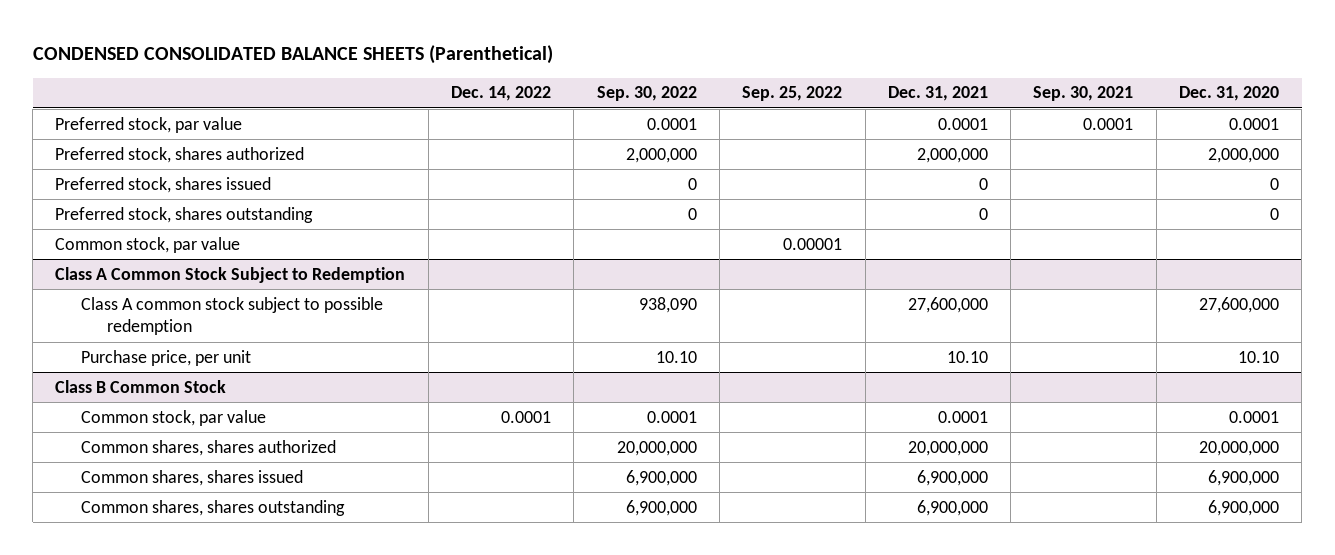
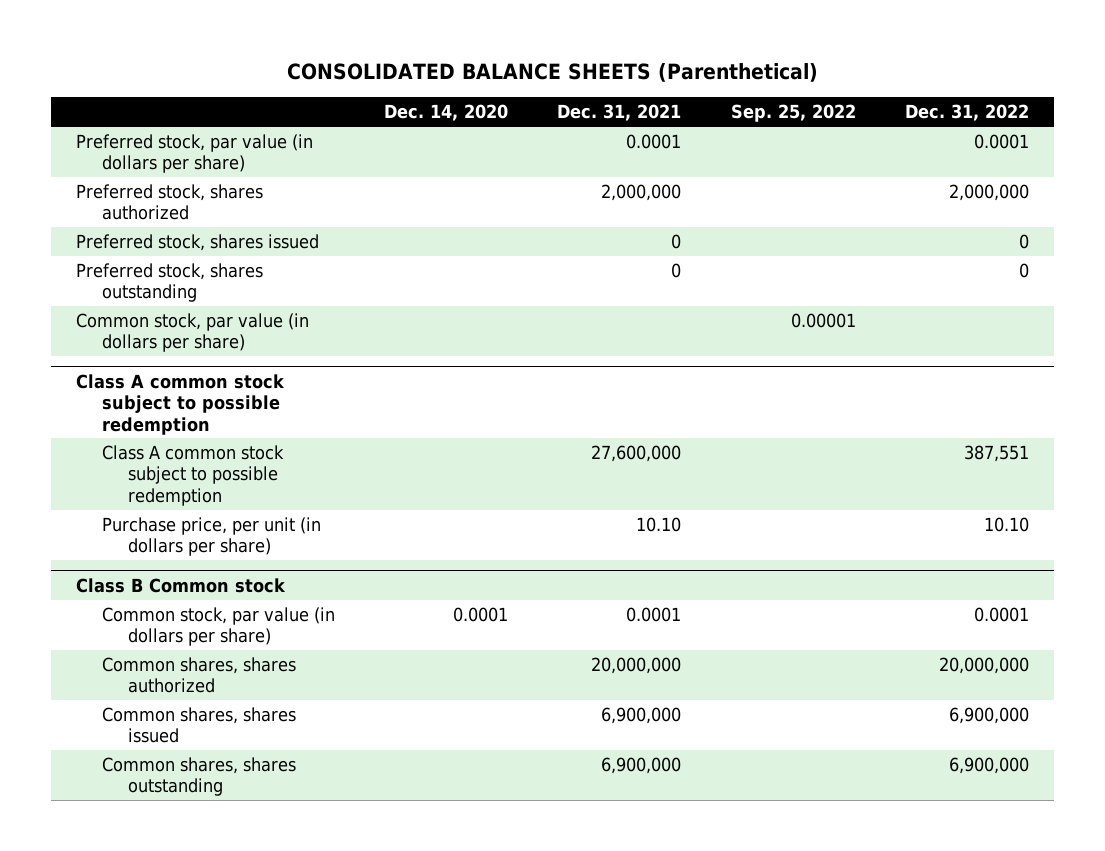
- CONDENSED CONSOLIDATED BALANCE SHEETS (Parenthetical)
+ CONSOLIDATED BALANCE SHEETS (Parenthetical)
- | Dec. 14, 2022 | Sep. 30, 2022 | Sep. 25, 2022 | Dec. 31, 2021 | Sep. 30, 2021 | Dec. 31, 2020
+ | Dec. 14, 2020 | Dec. 31, 2021 | Sep. 25, 2022 | Dec. 31, 2022
- Preferred stock, par value | | 0.0001 | | 0.0001 | 0.0001 | 0.0001
+ Preferred stock, par value (in dollars per share) | | 0.0001 | | 0.0001
- Common stock, par value | | | 0.00001 | | |
- Class A Common Stock Subject to Redemption
+ Common stock, par value (in dollars per share) | | | 0.00001 |
+ Class A common stock subject to possible redemption
- Purchase price, per unit | | 10.10 | | 10.10 | | 10.10
- Class B Common Stock
- Common stock, par value | 0.0001 | 0.0001 | | 0.0001 | | 0.0001
+ Purchase price, per unit (in dollars per share) | | 10.10 | | 10.10
+ Class B Common stock
+ Common stock, par value (in dollars per share) | 0.0001 | 0.0001 | | 0.0001

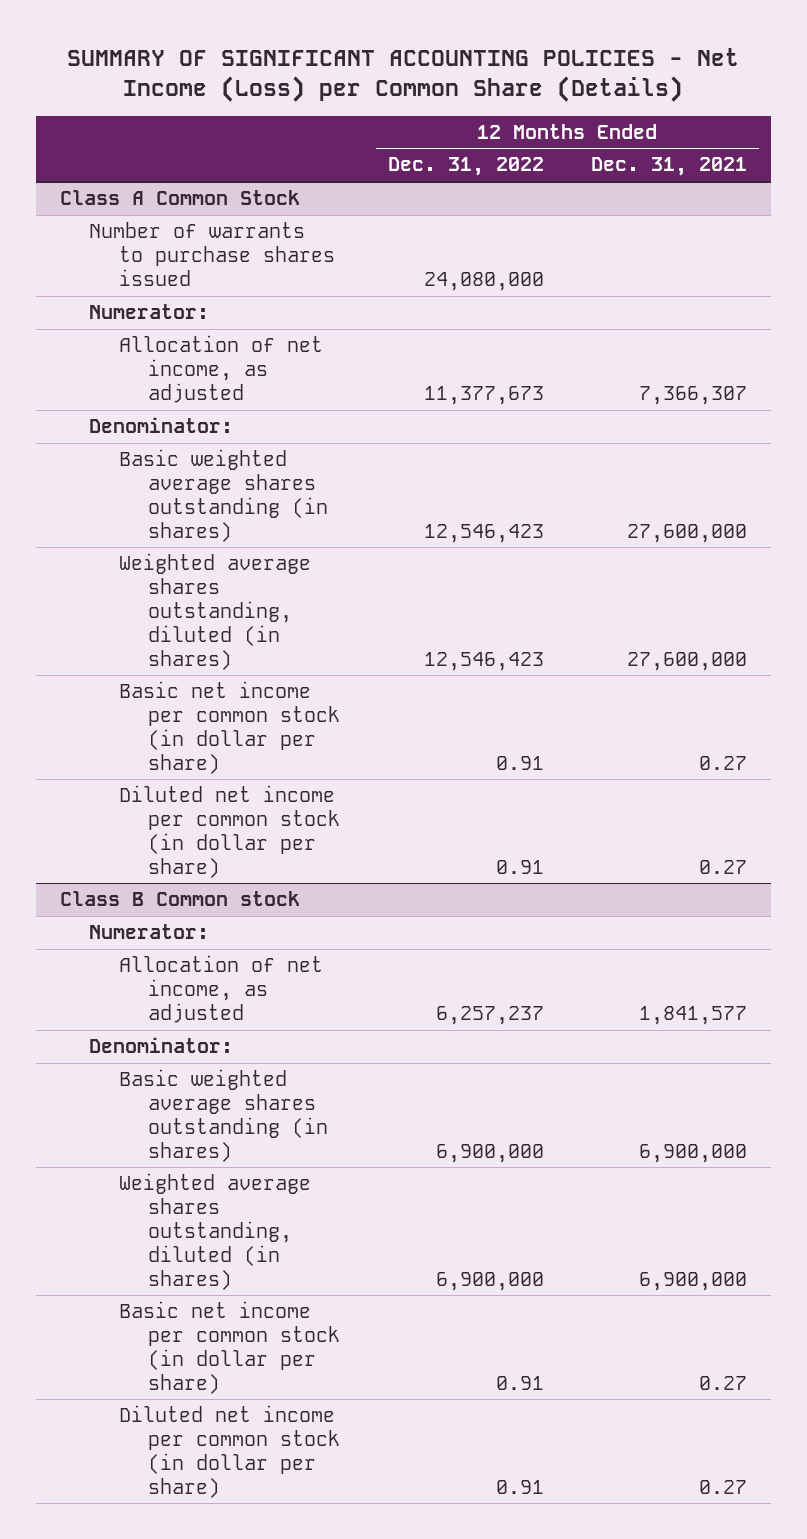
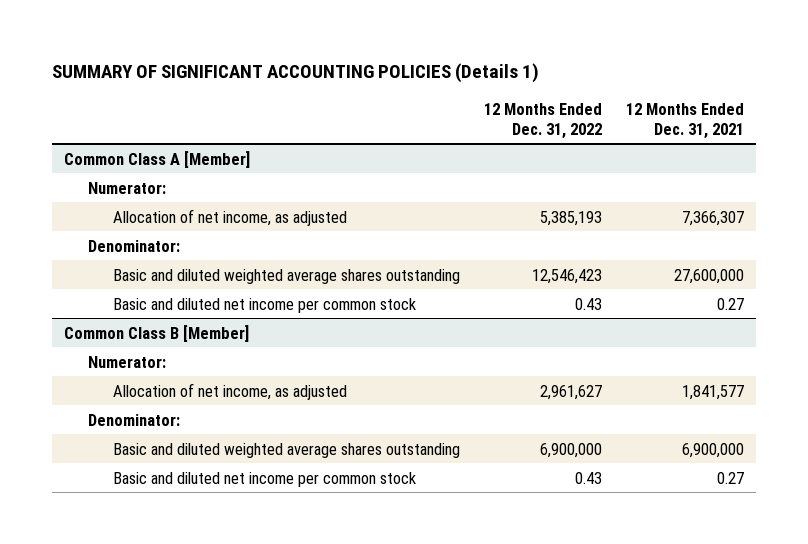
- SUMMARY OF SIGNIFICANT ACCOUNTING POLICIES - Net Income (Loss) per Common Share (Details)
+ SUMMARY OF SIGNIFICANT ACCOUNTING POLICIES (Details 1)
- Class A Common Stock
- Number of warrants to purchase shares issued | 24,080,000 |
+ Common Class A [Member]
- Allocation of net income, as adjusted | 11,377,673 | 7,366,307
+ Allocation of net income, as adjusted | 5,385,193 | 7,366,307
- Basic weighted average shares outstanding (in shares) | 12,546,423 | 27,600,000
- Weighted average shares outstanding, diluted (in shares) | 12,546,423 | 27,600,000
- Basic net income per common stock (in dollar per share) | 0.91 | 0.27
- Diluted net income per common stock (in dollar per share) | 0.91 | 0.27
- Class B Common stock
+ Basic and diluted weighted average shares outstanding | 12,546,423 | 27,600,000
+ Basic and diluted net income per common stock | 0.43 | 0.27
+ Common Class B [Member]
- Allocation of net income, as adjusted | 6,257,237 | 1,841,577
+ Allocation of net income, as adjusted | 2,961,627 | 1,841,577
- Basic weighted average shares outstanding (in shares) | 6,900,000 | 6,900,000
- Weighted average shares outstanding, diluted (in shares) | 6,900,000 | 6,900,000
- Basic net income per common stock (in dollar per share) | 0.91 | 0.27
- Diluted net income per common stock (in dollar per share) | 0.91 | 0.27
+ Basic and diluted weighted average shares outstanding | 6,900,000 | 6,900,000
+ Basic and diluted net income per common stock | 0.43 | 0.27

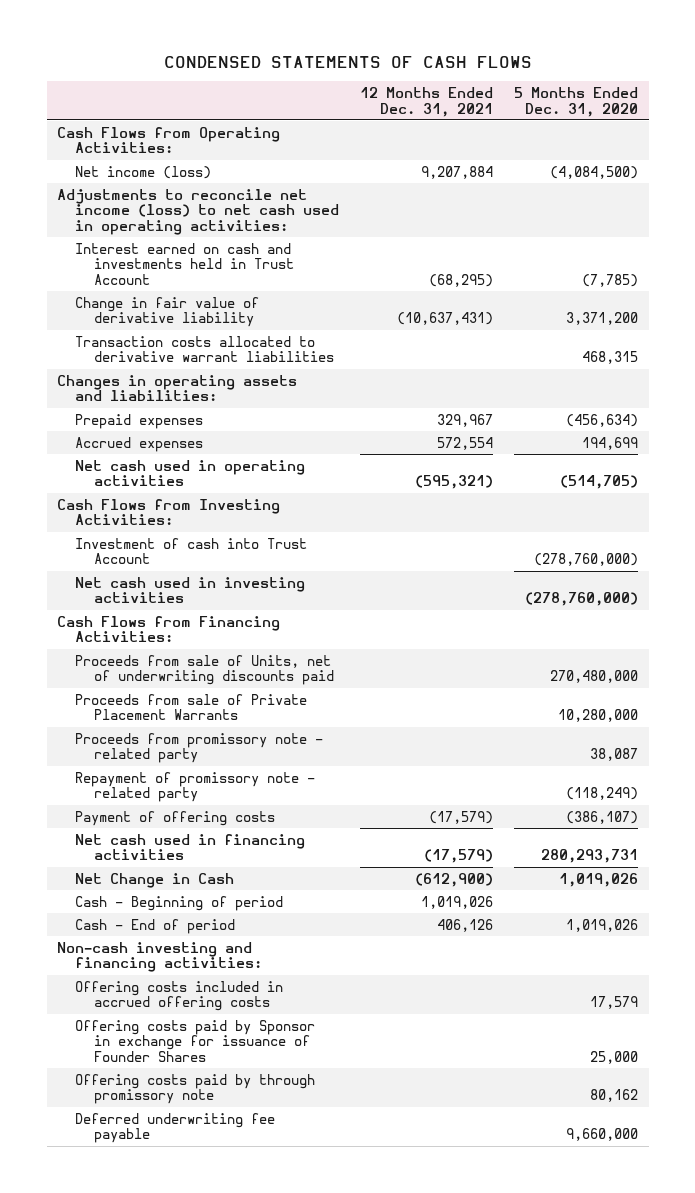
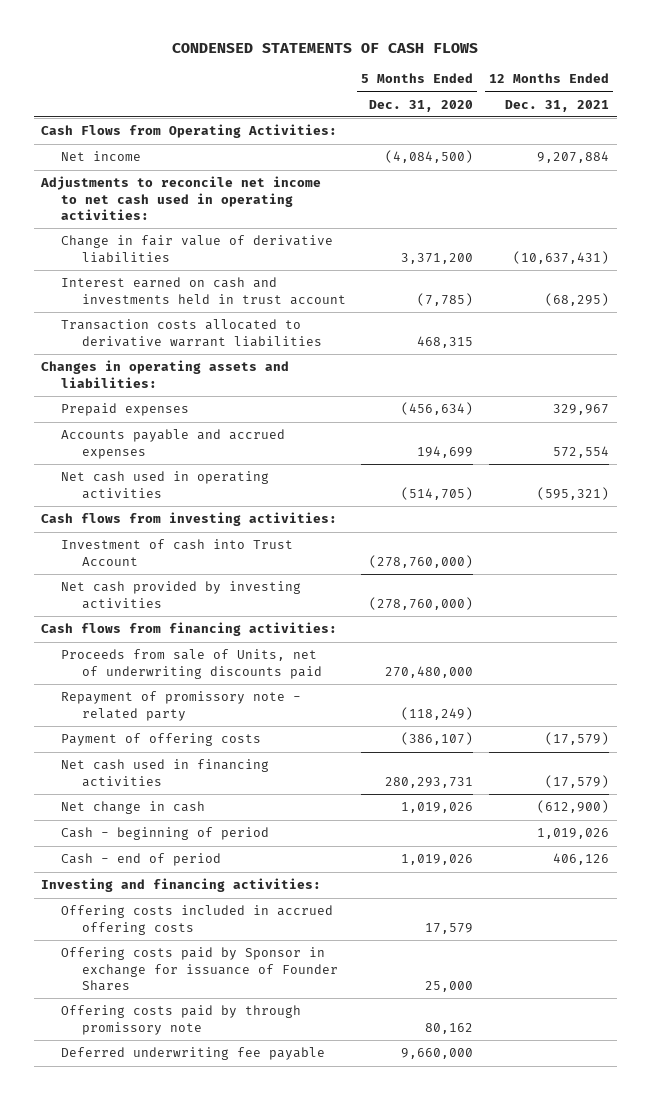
- | 12 Months Ended Dec. 31, 2021 | 5 Months Ended Dec. 31, 2020
+ | 5 Months Ended Dec. 31, 2020 | 12 Months Ended Dec. 31, 2021
- Net income (loss) | 9,207,884 | (4,084,500)
- Adjustments to reconcile net income (loss) to net cash used in operating activities:
- Interest earned on cash and investments held in Trust Account | (68,295) | (7,785)
- Change in fair value of derivative liability | (10,637,431) | 3,371,200
+ Net income | (4,084,500) | 9,207,884
+ Adjustments to reconcile net income to net cash used in operating activities:
+ Change in fair value of derivative liabilities | 3,371,200 | (10,637,431)
+ Interest earned on cash and investments held in trust account | (7,785) | (68,295)
- Accrued expenses | 572,554 | 194,699
+ Accounts payable and accrued expenses | 194,699 | 572,554
- Cash Flows from Investing Activities:
+ Cash flows from investing activities:
- Net cash used in investing activities | | (278,760,000)
- Cash Flows from Financing Activities:
+ Net cash provided by investing activities | (278,760,000) |
+ Cash flows from financing activities:
- Proceeds from sale of Private Placement Warrants | | 10,280,000
- Proceeds from promissory note - related party | | 38,087
- Net Change in Cash | (612,900) | 1,019,026
- Cash - Beginning of period | 1,019,026 |
- Cash - End of period | 406,126 | 1,019,026
- Non-cash investing and financing activities:
+ Net change in cash | 1,019,026 | (612,900)
+ Cash - beginning of period | | 1,019,026
+ Cash - end of period | 1,019,026 | 406,126
+ Investing and financing activities:

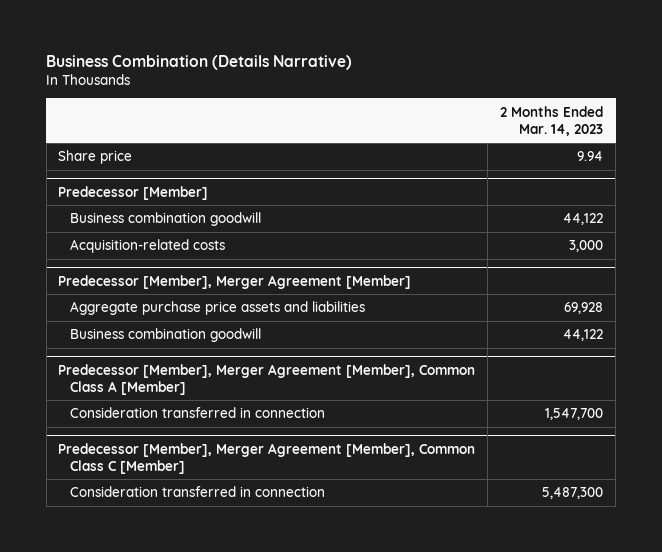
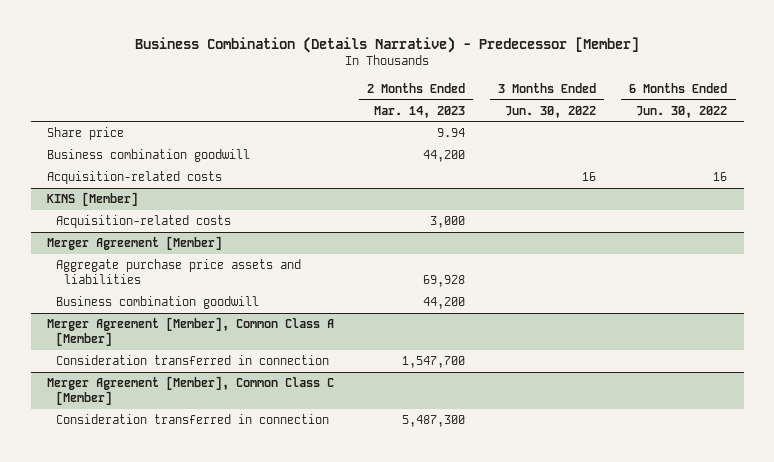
- Business Combination (Details Narrative)
+ Business Combination (Details Narrative) - Predecessor [Member]
- | 2 Months Ended Mar. 14, 2023
+ | 2 Months Ended Mar. 14, 2023 | 3 Months Ended Jun. 30, 2022 | 6 Months Ended Jun. 30, 2022
- Predecessor [Member]
- Business combination goodwill | 44,122
+ Business combination goodwill | 44,200 | |
+ Acquisition-related costs | | 16 | 16
+ KINS [Member]
- Predecessor [Member], Merger Agreement [Member]
+ Merger Agreement [Member]
- Business combination goodwill | 44,122
- Predecessor [Member], Merger Agreement [Member], Common Class A [Member]
+ Business combination goodwill | 44,200 | |
+ Merger Agreement [Member], Common Class A [Member]
- Predecessor [Member], Merger Agreement [Member], Common Class C [Member]
+ Merger Agreement [Member], Common Class C [Member]

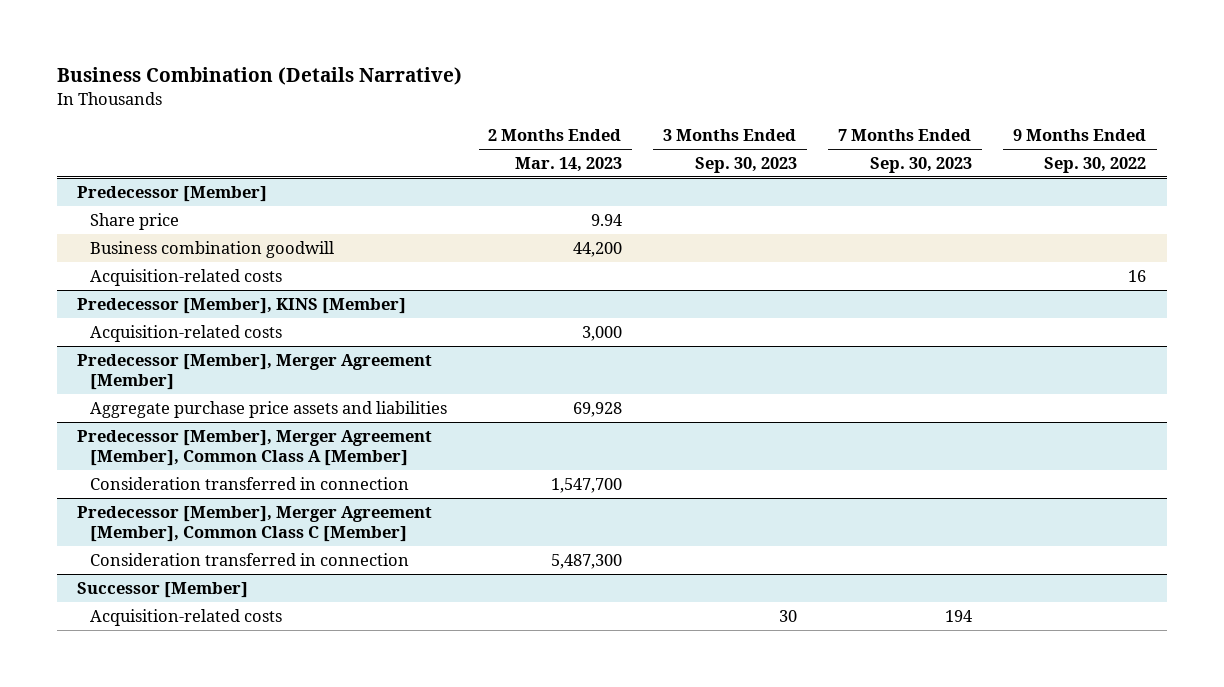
- Business Combination (Details Narrative) - Predecessor [Member]
+ Business Combination (Details Narrative)
- | 2 Months Ended Mar. 14, 2023 | 3 Months Ended Jun. 30, 2022 | 6 Months Ended Jun. 30, 2022
+ | 2 Months Ended Mar. 14, 2023 | 3 Months Ended Sep. 30, 2023 | 7 Months Ended Sep. 30, 2023 | 9 Months Ended Sep. 30, 2022
+ Predecessor [Member]
- KINS [Member]
+ Predecessor [Member], KINS [Member]
- Merger Agreement [Member]
+ Predecessor [Member], Merger Agreement [Member]
- Business combination goodwill | 44,200 | |
- Merger Agreement [Member], Common Class A [Member]
+ Predecessor [Member], Merger Agreement [Member], Common Class A [Member]
- Merger Agreement [Member], Common Class C [Member]
+ Predecessor [Member], Merger Agreement [Member], Common Class C [Member]
+ Successor [Member]
+ Acquisition-related costs | | 30 | 194 |

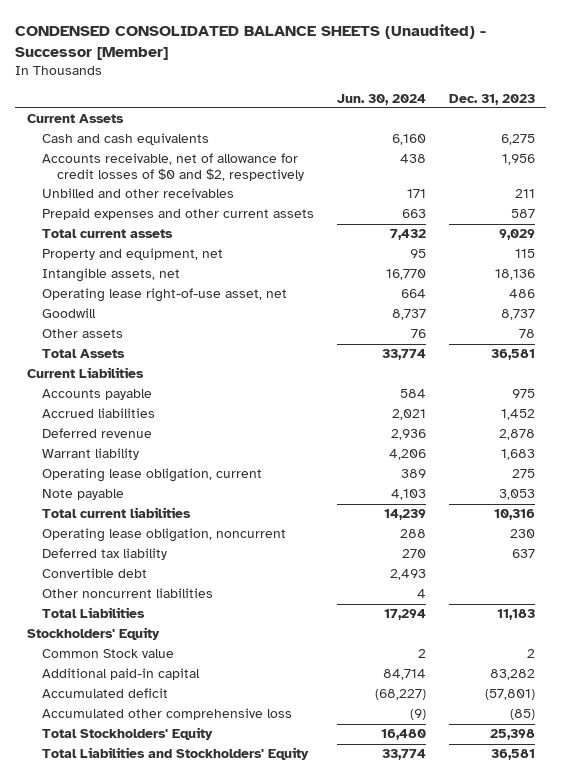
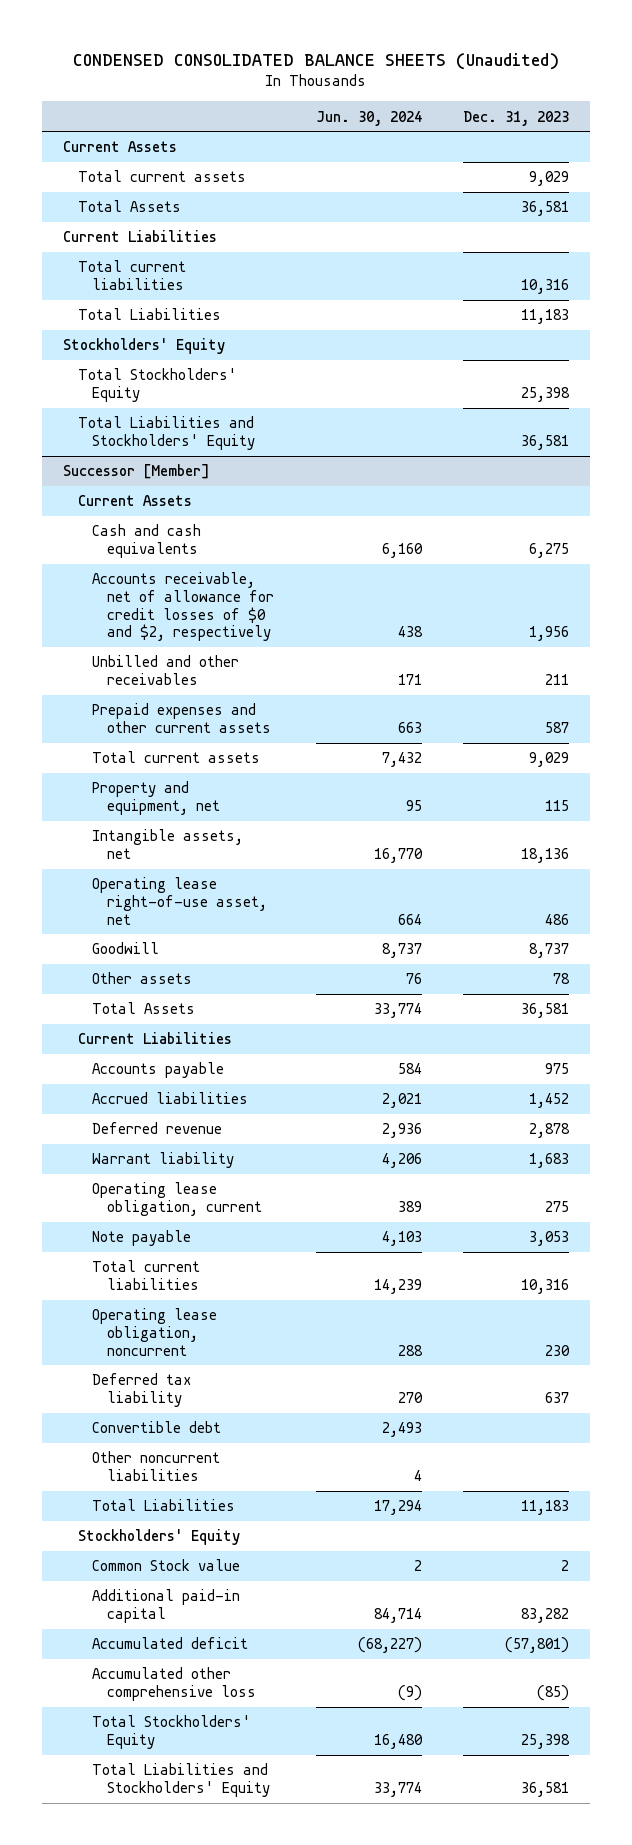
- CONDENSED CONSOLIDATED BALANCE SHEETS (Unaudited) - Successor [Member]
+ CONDENSED CONSOLIDATED BALANCE SHEETS (Unaudited)
+ Total current assets | | 9,029
+ Total Assets | | 36,581
+ Current Liabilities
+ Total current liabilities | | 10,316
+ Total Liabilities | | 11,183
+ Stockholders' Equity
+ Total Stockholders' Equity | | 25,398
+ Total Liabilities and Stockholders' Equity | | 36,581
+ Successor [Member]
+ Current Assets

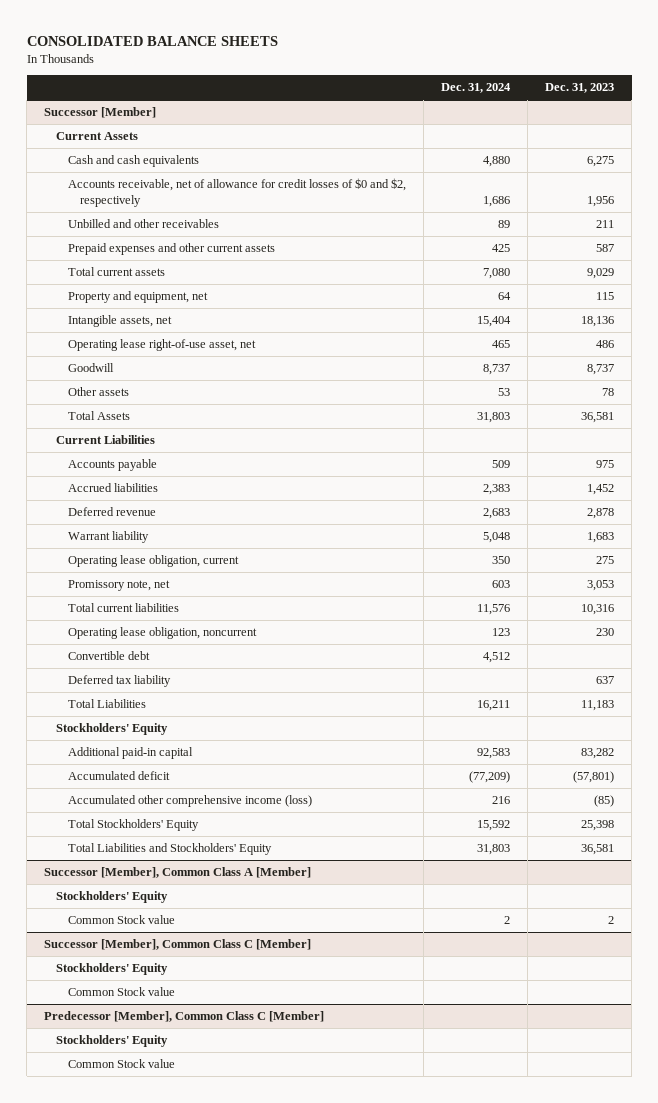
- CONDENSED CONSOLIDATED BALANCE SHEETS (Unaudited)
+ CONSOLIDATED BALANCE SHEETS
- | Jun. 30, 2024 | Dec. 31, 2023
+ | Dec. 31, 2024 | Dec. 31, 2023
- Current Assets
- Total current assets | | 9,029
- Total Assets | | 36,581
- Current Liabilities
- Total current liabilities | | 10,316
- Total Liabilities | | 11,183
- Stockholders' Equity
- Total Stockholders' Equity | | 25,398
- Total Liabilities and Stockholders' Equity | | 36,581
@ Successor [Member]
- Note payable | 4,103 | 3,053
+ Promissory note, net | 603 | 3,053
- Other noncurrent liabilities | 4 |
moved down: Deferred tax liability | | 637
- Common Stock value | 2 | 2
- Accumulated other comprehensive loss | (9) | (85)
+ Accumulated other comprehensive income (loss) | 216 | (85)
+ Successor [Member], Common Class A [Member]
+ Stockholders' Equity
+ Common Stock value | 2 | 2
+ Successor [Member], Common Class C [Member]
+ Stockholders' Equity
+ Common Stock value
+ Predecessor [Member], Common Class C [Member]
+ Stockholders' Equity
+ Common Stock value

